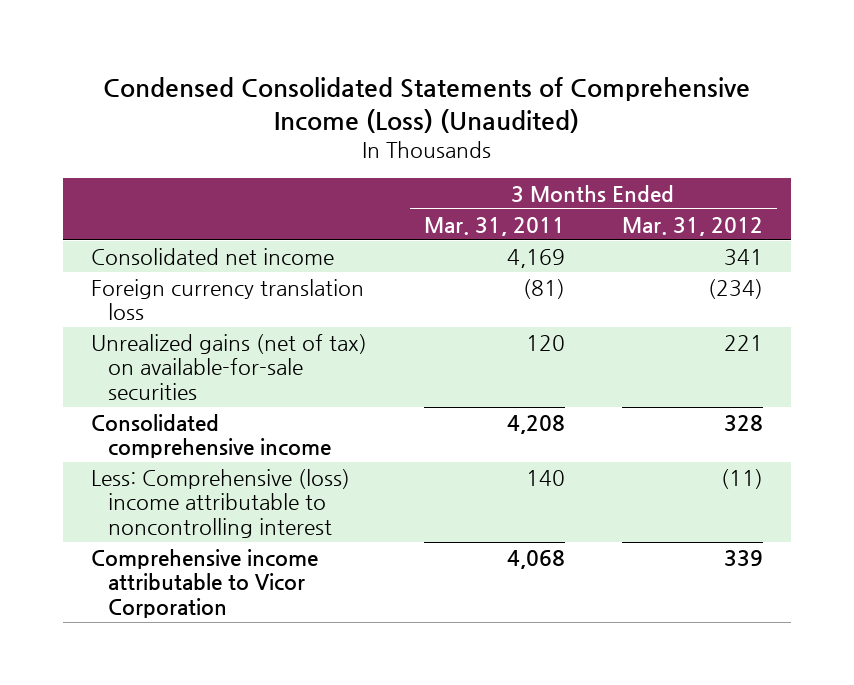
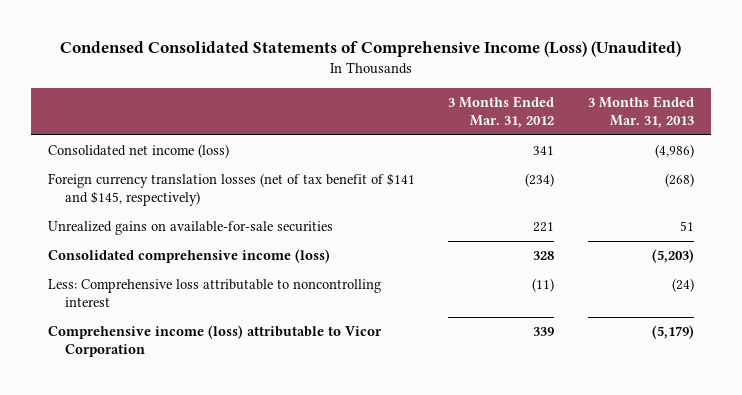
- | 3 Months Ended Mar. 31, 2011 | 3 Months Ended Mar. 31, 2012
+ | 3 Months Ended Mar. 31, 2012 | 3 Months Ended Mar. 31, 2013
- Consolidated net income | 4,169 | 341
- Foreign currency translation loss | (81) | (234)
- Unrealized gains (net of tax) on available-for-sale securities | 120 | 221
- Consolidated comprehensive income | 4,208 | 328
- Less: Comprehensive (loss) income attributable to noncontrolling interest | 140 | (11)
- Comprehensive income attributable to Vicor Corporation | 4,068 | 339
+ Consolidated net income (loss) | 341 | (4,986)
+ Foreign currency translation losses (net of tax benefit of $141 and $145, respectively) | (234) | (268)
+ Unrealized gains on available-for-sale securities | 221 | 51
+ Consolidated comprehensive income (loss) | 328 | (5,203)
+ Less: Comprehensive loss attributable to noncontrolling interest | (11) | (24)
+ Comprehensive income (loss) attributable to Vicor Corporation | 339 | (5,179)

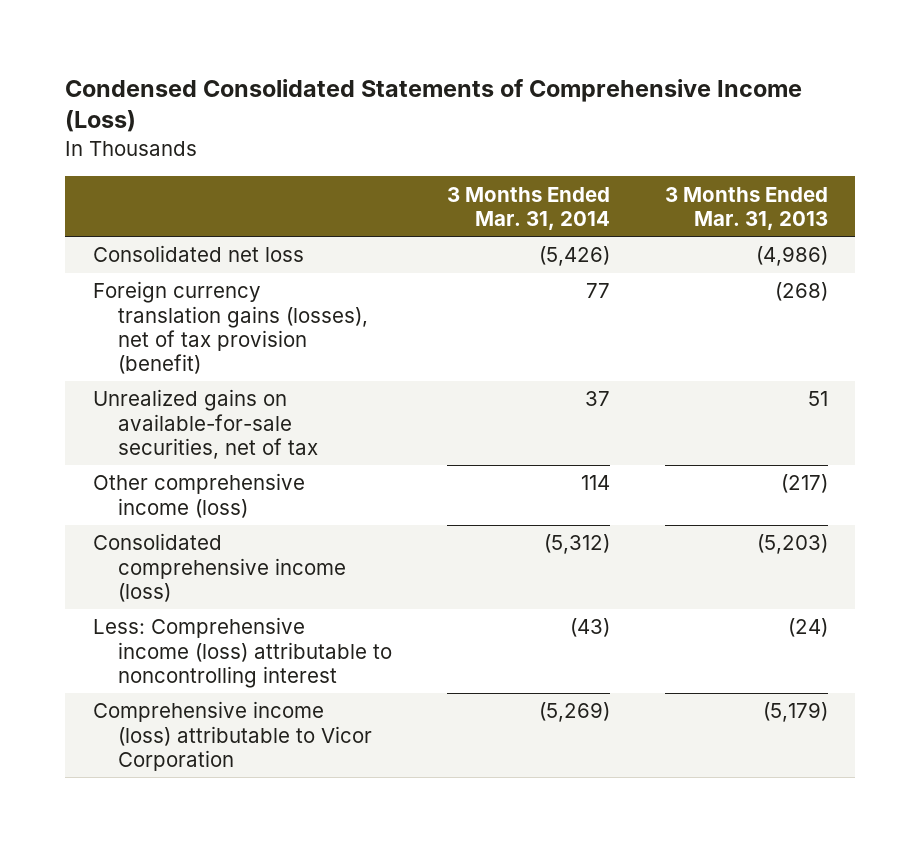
- Condensed Consolidated Statements of Comprehensive Income (Loss) (Unaudited)
+ Condensed Consolidated Statements of Comprehensive Income (Loss)
- | 3 Months Ended Mar. 31, 2012 | 3 Months Ended Mar. 31, 2013
+ | 3 Months Ended Mar. 31, 2014 | 3 Months Ended Mar. 31, 2013
- Consolidated net income (loss) | 341 | (4,986)
- Foreign currency translation losses (net of tax benefit of $141 and $145, respectively) | (234) | (268)
- Unrealized gains on available-for-sale securities | 221 | 51
+ Consolidated net loss | (5,426) | (4,986)
+ Foreign currency translation gains (losses), net of tax provision (benefit) | 77 | (268)
+ Unrealized gains on available-for-sale securities, net of tax | 37 | 51
+ Other comprehensive income (loss) | 114 | (217)
- Less: Comprehensive loss attributable to noncontrolling interest | (11) | (24)
+ Less: Comprehensive income (loss) attributable to noncontrolling interest | (43) | (24)

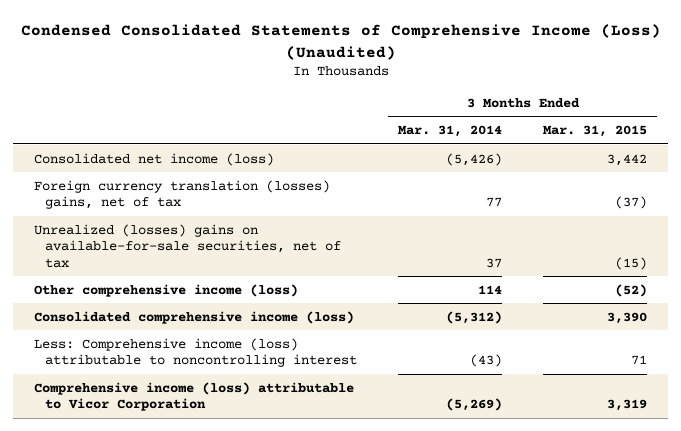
- Condensed Consolidated Statements of Comprehensive Income (Loss)
+ Condensed Consolidated Statements of Comprehensive Income (Loss) (Unaudited)
- | 3 Months Ended Mar. 31, 2014 | 3 Months Ended Mar. 31, 2013
+ | 3 Months Ended Mar. 31, 2014 | 3 Months Ended Mar. 31, 2015
- Consolidated net loss | (5,426) | (4,986)
- Foreign currency translation gains (losses), net of tax provision (benefit) | 77 | (268)
- Unrealized gains on available-for-sale securities, net of tax | 37 | 51
+ Consolidated net income (loss) | (5,426) | 3,442
+ Foreign currency translation (losses) gains, net of tax | 77 | (37)
+ Unrealized (losses) gains on available-for-sale securities, net of tax | 37 | (15)

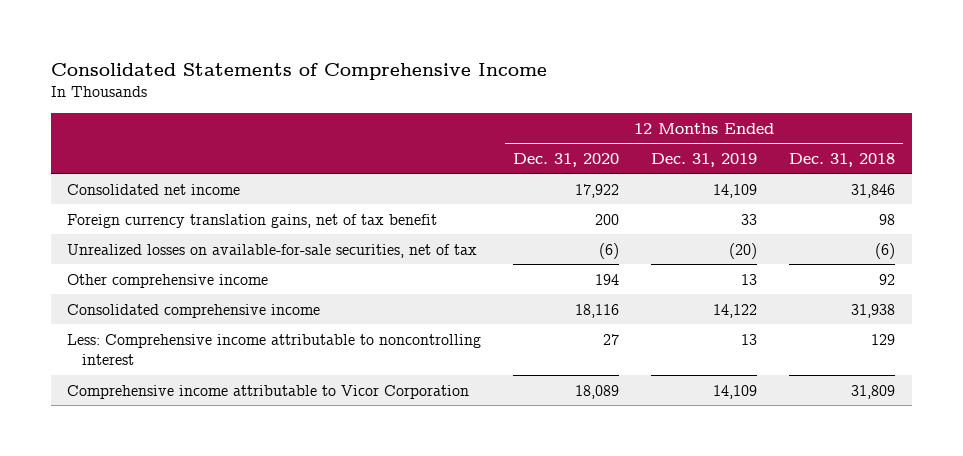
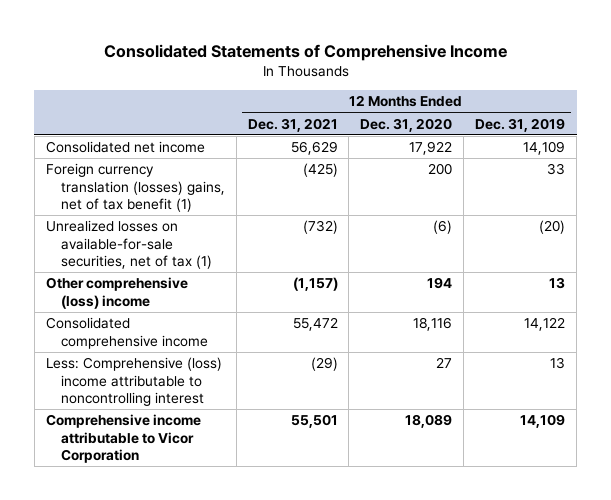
- | 12 Months Ended Dec. 31, 2020 | 12 Months Ended Dec. 31, 2019 | 12 Months Ended Dec. 31, 2018
+ | 12 Months Ended Dec. 31, 2021 | 12 Months Ended Dec. 31, 2020 | 12 Months Ended Dec. 31, 2019
- Foreign currency translation gains, net of tax benefit | 200 | 33 | 98
- Unrealized losses on available-for-sale securities, net of tax | (6) | (20) | (6)
- Other comprehensive income | 194 | 13 | 92
+ Foreign currency translation (losses) gains, net of tax benefit (1) | (425) | 200 | 33
+ Unrealized losses on available-for-sale securities, net of tax (1) | (732) | (6) | (20)
+ Other comprehensive (loss) income | (1,157) | 194 | 13
- Less: Comprehensive income attributable to noncontrolling interest | 27 | 13 | 129
+ Less: Comprehensive (loss) income attributable to noncontrolling interest | (29) | 27 | 13

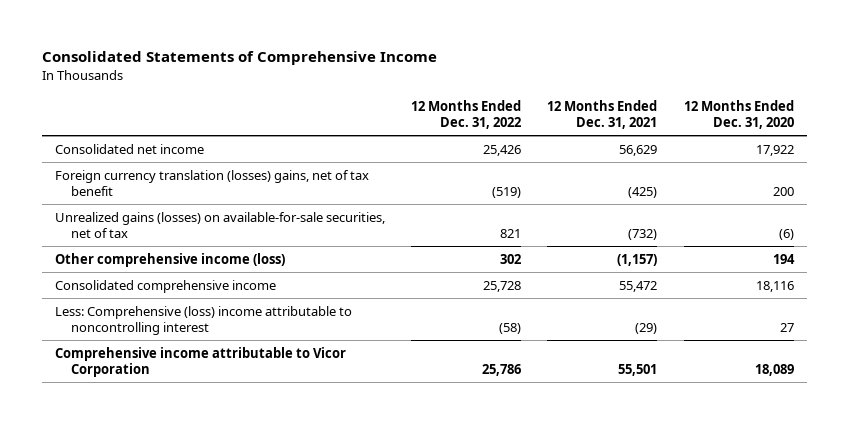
- | 12 Months Ended Dec. 31, 2021 | 12 Months Ended Dec. 31, 2020 | 12 Months Ended Dec. 31, 2019
+ | 12 Months Ended Dec. 31, 2022 | 12 Months Ended Dec. 31, 2021 | 12 Months Ended Dec. 31, 2020
- Foreign currency translation (losses) gains, net of tax benefit (1) | (425) | 200 | 33
- Unrealized losses on available-for-sale securities, net of tax (1) | (732) | (6) | (20)
- Other comprehensive (loss) income | (1,157) | 194 | 13
+ Foreign currency translation (losses) gains, net of tax benefit | (519) | (425) | 200
+ Unrealized gains (losses) on available-for-sale securities, net of tax | 821 | (732) | (6)
+ Other comprehensive income (loss) | 302 | (1,157) | 194

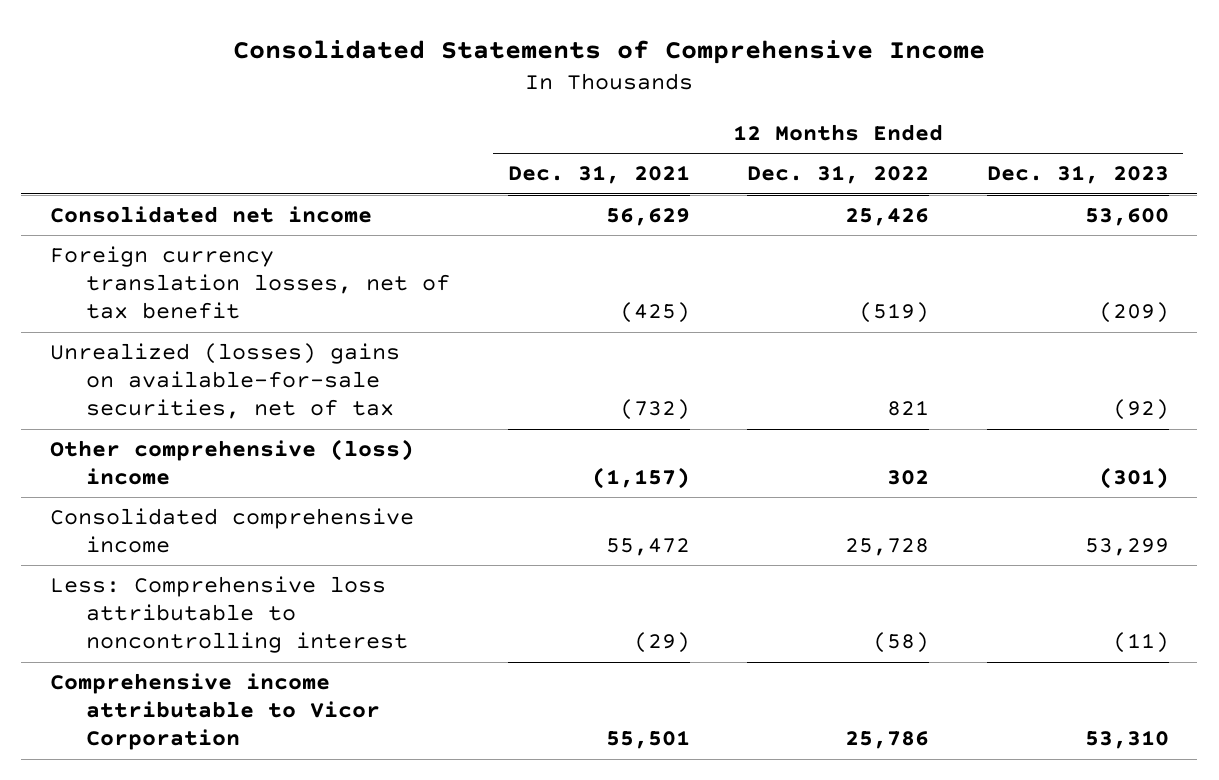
- | 12 Months Ended Dec. 31, 2022 | 12 Months Ended Dec. 31, 2021 | 12 Months Ended Dec. 31, 2020
+ | 12 Months Ended Dec. 31, 2021 | 12 Months Ended Dec. 31, 2022 | 12 Months Ended Dec. 31, 2023
- Foreign currency translation (losses) gains, net of tax benefit | (519) | (425) | 200
- Unrealized gains (losses) on available-for-sale securities, net of tax | 821 | (732) | (6)
- Other comprehensive income (loss) | 302 | (1,157) | 194
+ Foreign currency translation losses, net of tax benefit | (425) | (519) | (209)
+ Unrealized (losses) gains on available-for-sale securities, net of tax | (732) | 821 | (92)
+ Other comprehensive (loss) income | (1,157) | 302 | (301)
- Less: Comprehensive (loss) income attributable to noncontrolling interest | (58) | (29) | 27
+ Less: Comprehensive loss attributable to noncontrolling interest | (29) | (58) | (11)

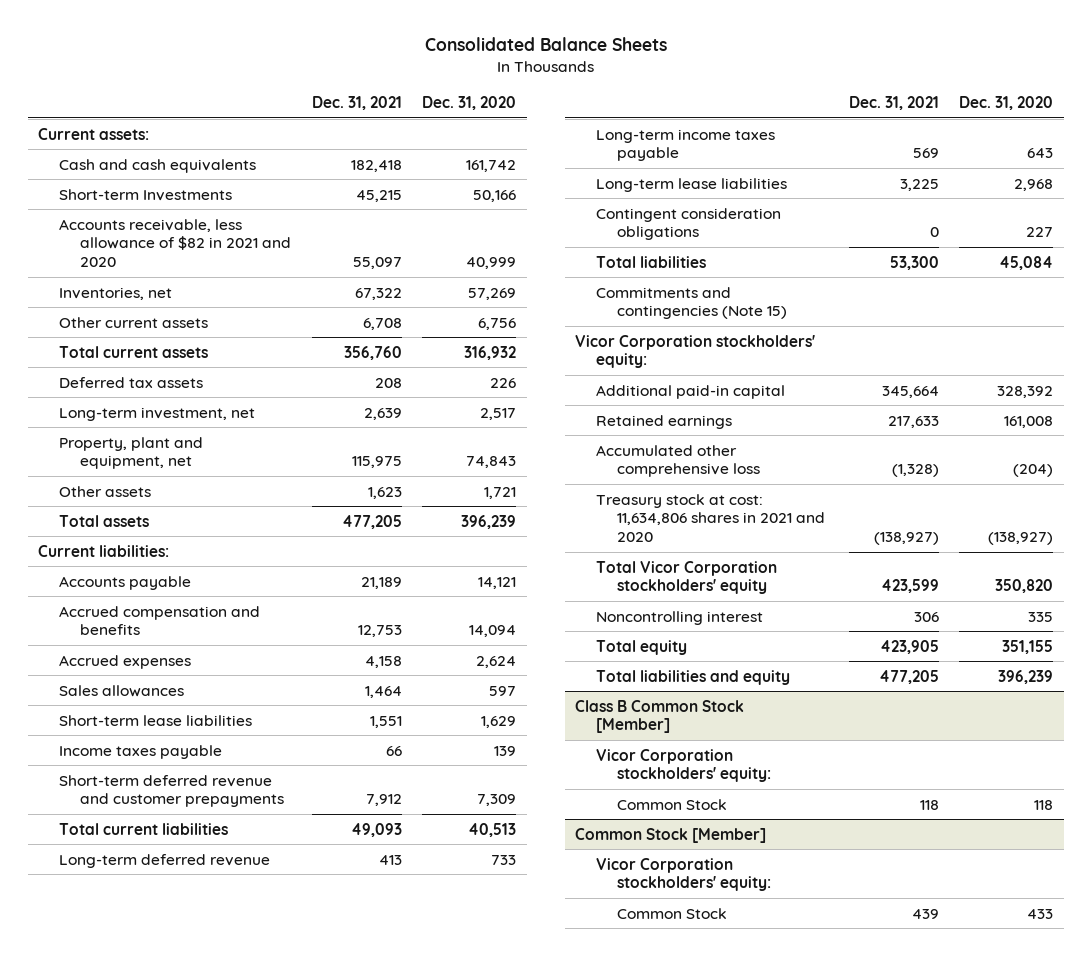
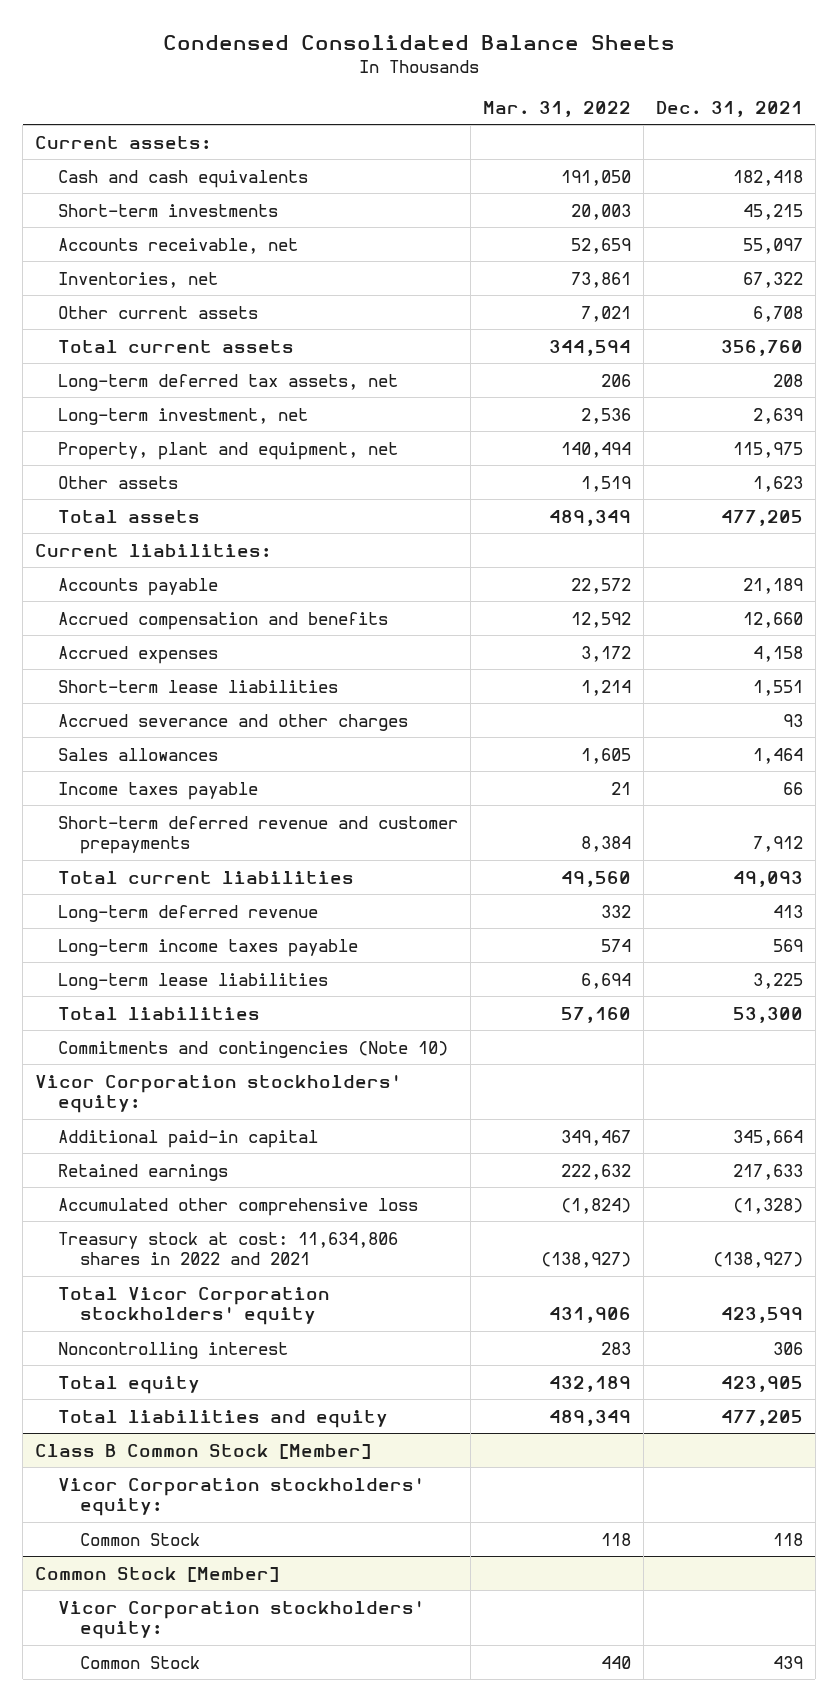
- Consolidated Balance Sheets
+ Condensed Consolidated Balance Sheets
- | Dec. 31, 2021 | Dec. 31, 2020
+ | Mar. 31, 2022 | Dec. 31, 2021
- Short-term Investments | 45,215 | 50,166
- Accounts receivable, less allowance of $82 in 2021 and 2020 | 55,097 | 40,999
+ Short-term investments | 20,003 | 45,215
+ Accounts receivable, net | 52,659 | 55,097
- Deferred tax assets | 208 | 226
+ Long-term deferred tax assets, net | 206 | 208
- Accrued compensation and benefits | 12,753 | 14,094
+ Accrued compensation and benefits | 12,592 | 12,660
+ Accrued severance and other charges | | 93
moved down: Sales allowances | 1,605 | 1,464
- Contingent consideration obligations | 0 | 227
- Commitments and contingencies (Note 15)
+ Commitments and contingencies (Note 10)
- Treasury stock at cost: 11,634,806 shares in 2021 and 2020 | (138,927) | (138,927)
+ Treasury stock at cost: 11,634,806 shares in 2022 and 2021 | (138,927) | (138,927)

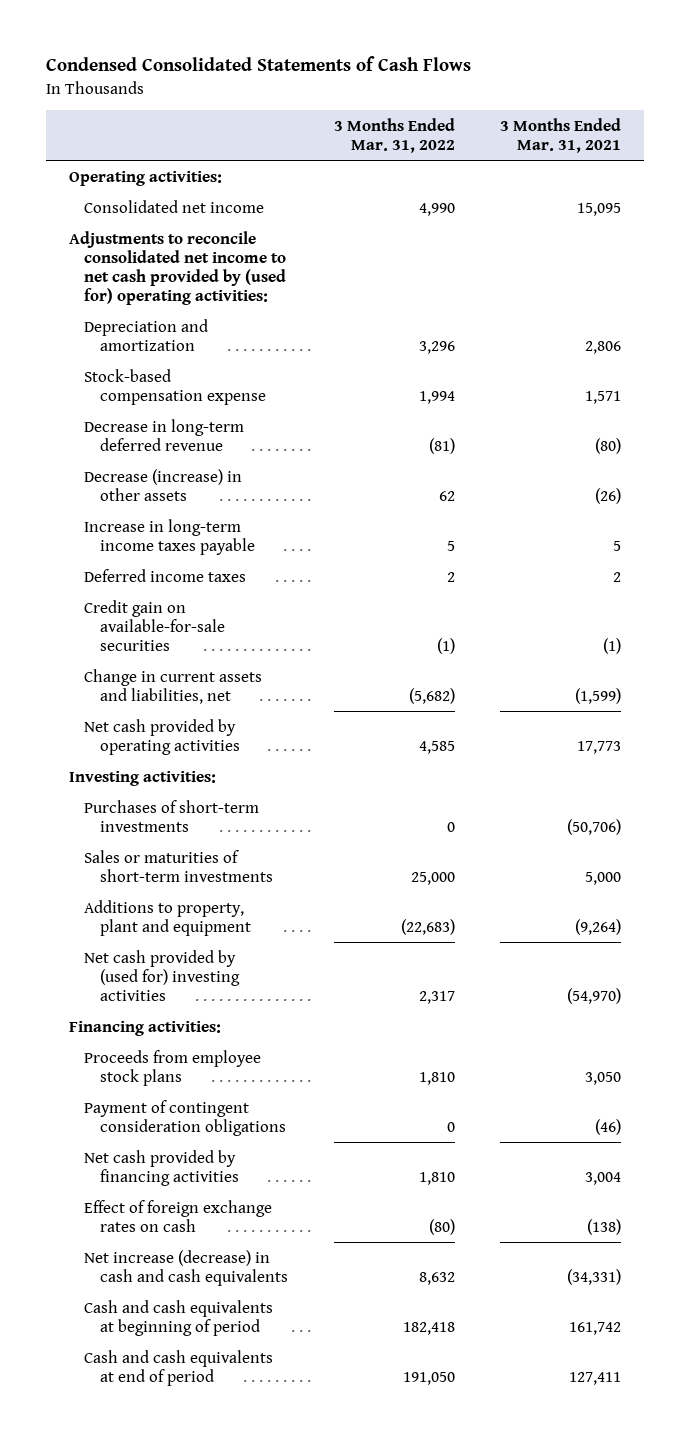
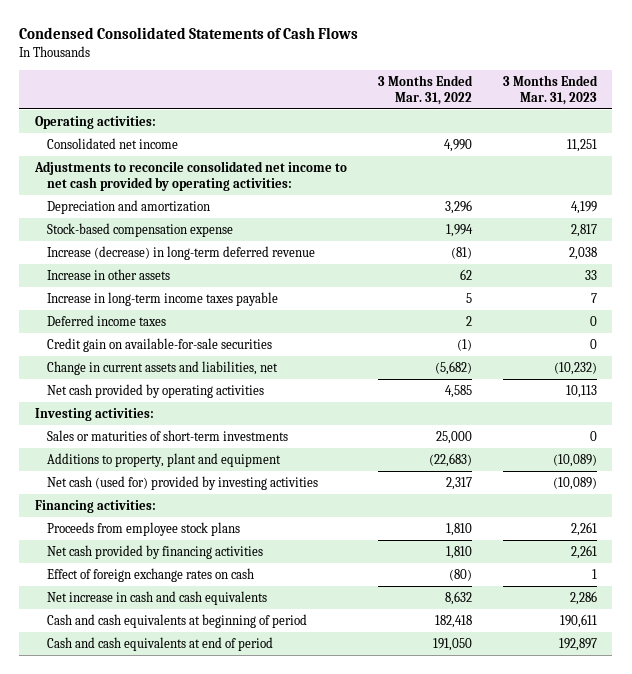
- | 3 Months Ended Mar. 31, 2022 | 3 Months Ended Mar. 31, 2021
+ | 3 Months Ended Mar. 31, 2022 | 3 Months Ended Mar. 31, 2023
- Adjustments to reconcile consolidated net income to net cash provided by (used for) operating activities:
+ Adjustments to reconcile consolidated net income to net cash provided by operating activities:
- Decrease in long-term deferred revenue | (81) | (80)
- Decrease (increase) in other assets | 62 | (26)
+ Increase (decrease) in long-term deferred revenue | (81) | 2,038
+ Increase in other assets | 62 | 33
- Purchases of short-term investments | 0 | (50,706)
- Net cash provided by (used for) investing activities | 2,317 | (54,970)
+ Net cash (used for) provided by investing activities | 2,317 | (10,089)
- Payment of contingent consideration obligations | 0 | (46)
- Net increase (decrease) in cash and cash equivalents | 8,632 | (34,331)
+ Net increase in cash and cash equivalents | 8,632 | 2,286

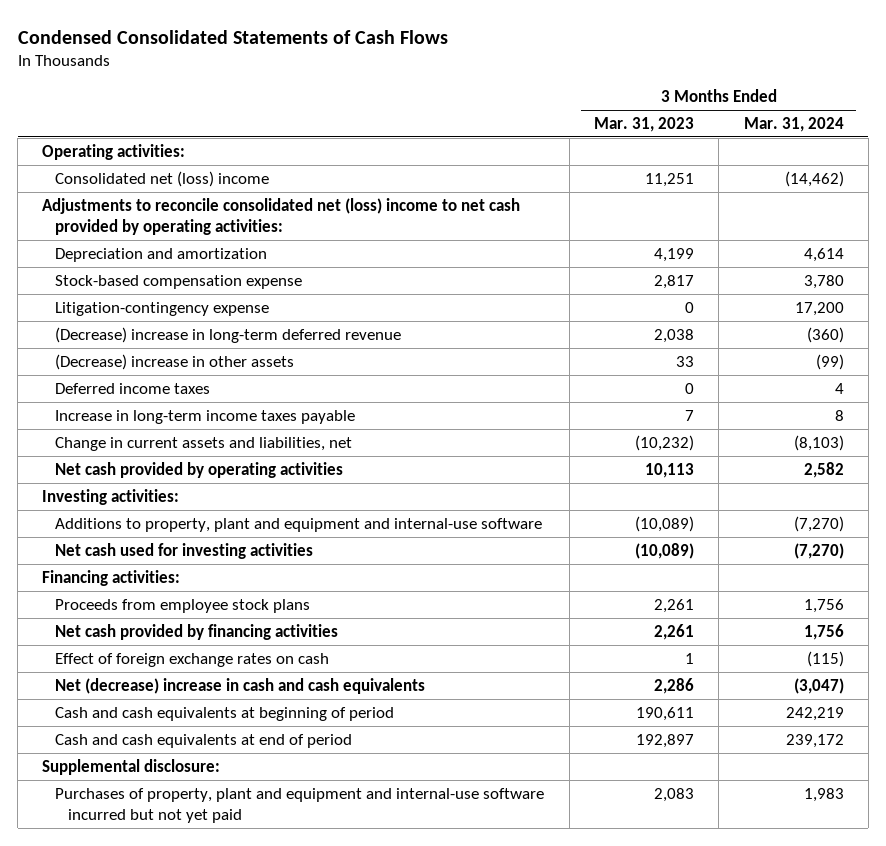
- | 3 Months Ended Mar. 31, 2022 | 3 Months Ended Mar. 31, 2023
+ | 3 Months Ended Mar. 31, 2023 | 3 Months Ended Mar. 31, 2024
- Consolidated net income | 4,990 | 11,251
- Adjustments to reconcile consolidated net income to net cash provided by operating activities:
+ Consolidated net (loss) income | 11,251 | (14,462)
+ Adjustments to reconcile consolidated net (loss) income to net cash provided by operating activities:
- Increase (decrease) in long-term deferred revenue | (81) | 2,038
- Increase in other assets | 62 | 33
+ Litigation-contingency expense | 0 | 17,200
+ (Decrease) increase in long-term deferred revenue | 2,038 | (360)
+ (Decrease) increase in other assets | 33 | (99)
- Credit gain on available-for-sale securities | (1) | 0
moved down: Increase in long-term income taxes payable | 7 | 8
- Sales or maturities of short-term investments | 25,000 | 0
- Additions to property, plant and equipment | (22,683) | (10,089)
- Net cash (used for) provided by investing activities | 2,317 | (10,089)
+ Additions to property, plant and equipment and internal-use software | (10,089) | (7,270)
+ Net cash used for investing activities | (10,089) | (7,270)
- Net increase in cash and cash equivalents | 8,632 | 2,286
+ Net (decrease) increase in cash and cash equivalents | 2,286 | (3,047)
+ Supplemental disclosure:
+ Purchases of property, plant and equipment and internal-use software incurred but not yet paid | 2,083 | 1,983

